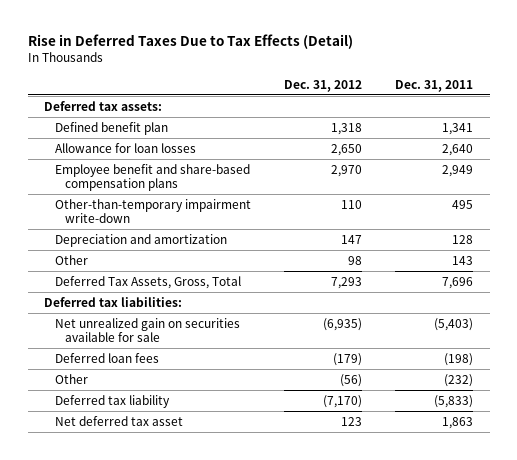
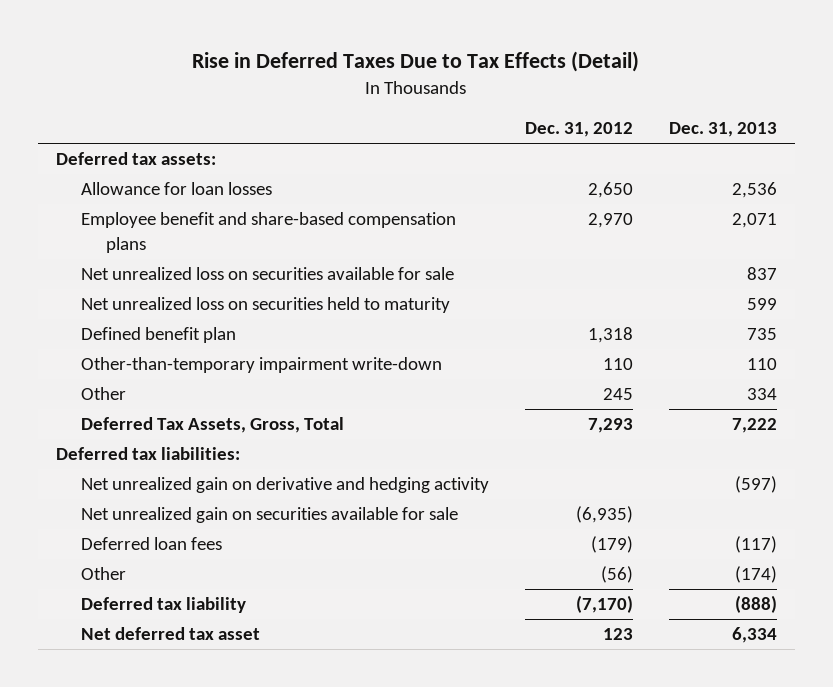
- | Dec. 31, 2012 | Dec. 31, 2011
+ | Dec. 31, 2012 | Dec. 31, 2013
+ Net unrealized loss on securities available for sale | | 837
+ Net unrealized loss on securities held to maturity | | 599
moved down: Defined benefit plan | 1,318 | 735
- Depreciation and amortization | 147 | 128
- Other | 98 | 143
+ Other | 245 | 334
+ Net unrealized gain on derivative and hedging activity | | (597)

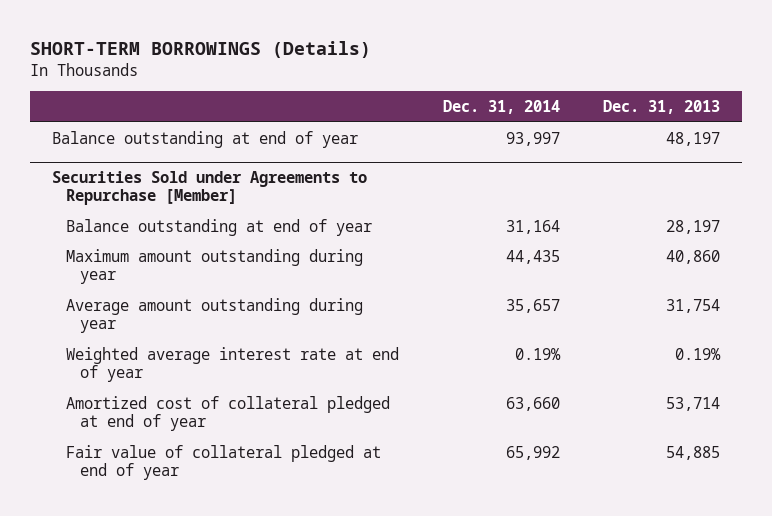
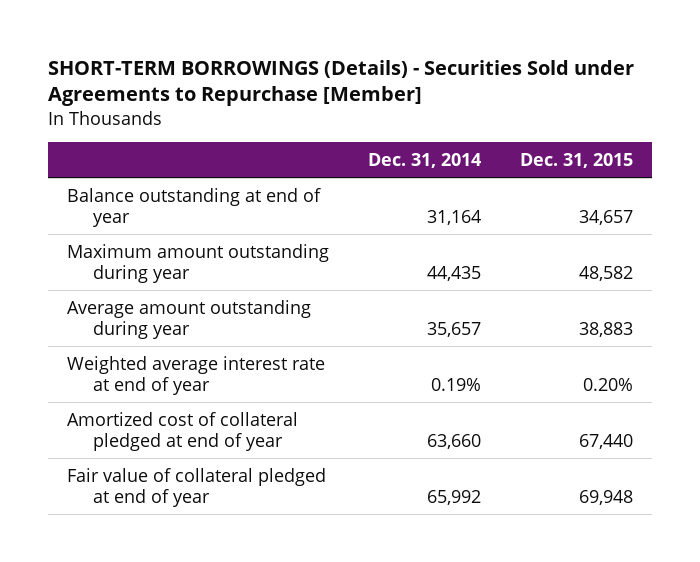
- SHORT-TERM BORROWINGS (Details)
+ SHORT-TERM BORROWINGS (Details) - Securities Sold under Agreements to Repurchase [Member]
- | Dec. 31, 2014 | Dec. 31, 2013
+ | Dec. 31, 2014 | Dec. 31, 2015
- Balance outstanding at end of year | 93,997 | 48,197
- Securities Sold under Agreements to Repurchase [Member]

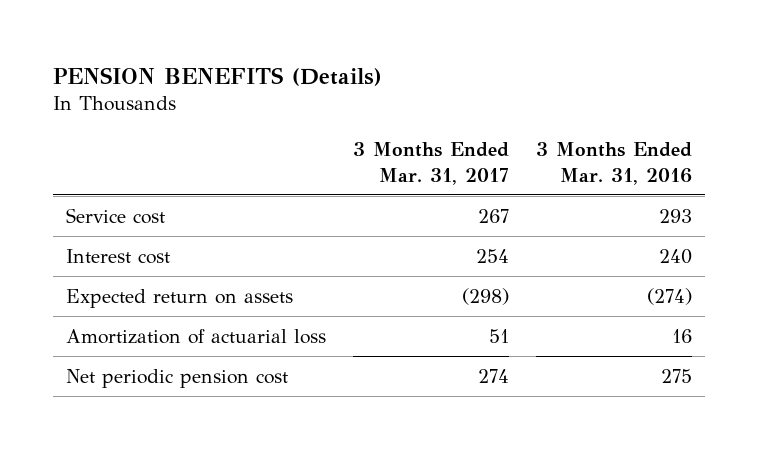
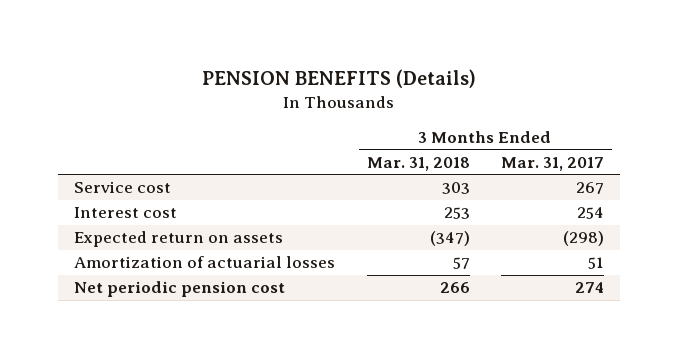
- | 3 Months Ended Mar. 31, 2017 | 3 Months Ended Mar. 31, 2016
+ | 3 Months Ended Mar. 31, 2018 | 3 Months Ended Mar. 31, 2017
- Amortization of actuarial loss | 51 | 16
+ Amortization of actuarial losses | 57 | 51

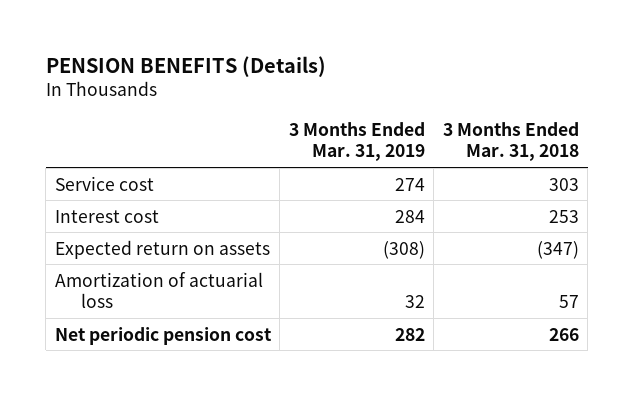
- | 3 Months Ended Mar. 31, 2018 | 3 Months Ended Mar. 31, 2017
+ | 3 Months Ended Mar. 31, 2019 | 3 Months Ended Mar. 31, 2018
- Amortization of actuarial losses | 57 | 51
+ Amortization of actuarial loss | 32 | 57

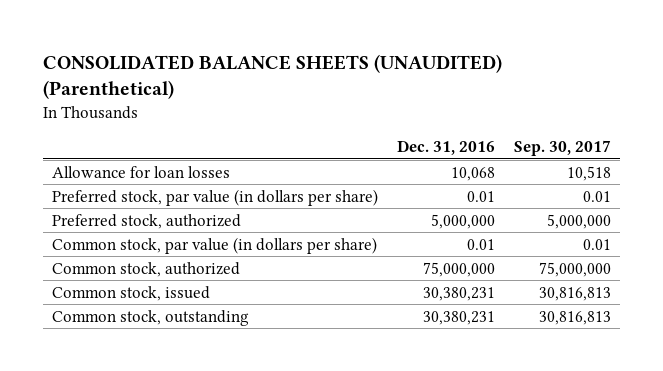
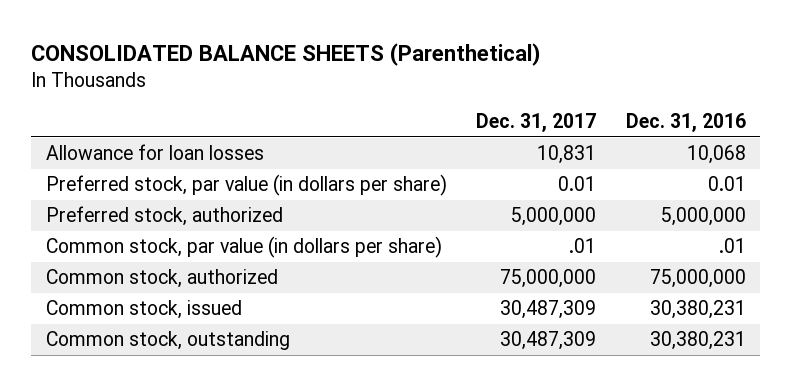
- CONSOLIDATED BALANCE SHEETS (UNAUDITED) (Parenthetical)
+ CONSOLIDATED BALANCE SHEETS (Parenthetical)
- | Dec. 31, 2016 | Sep. 30, 2017
+ | Dec. 31, 2017 | Dec. 31, 2016
- Common stock, par value (in dollars per share) | 0.01 | 0.01
+ Common stock, par value (in dollars per share) | .01 | .01

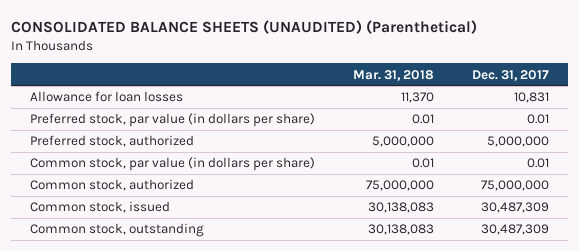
- CONSOLIDATED BALANCE SHEETS (Parenthetical)
+ CONSOLIDATED BALANCE SHEETS (UNAUDITED) (Parenthetical)
- | Dec. 31, 2017 | Dec. 31, 2016
+ | Mar. 31, 2018 | Dec. 31, 2017
- Common stock, par value (in dollars per share) | .01 | .01
+ Common stock, par value (in dollars per share) | 0.01 | 0.01

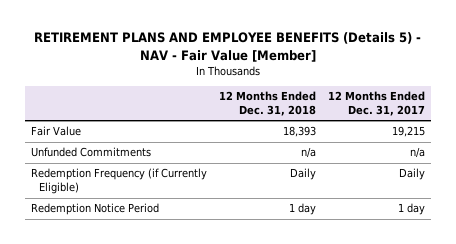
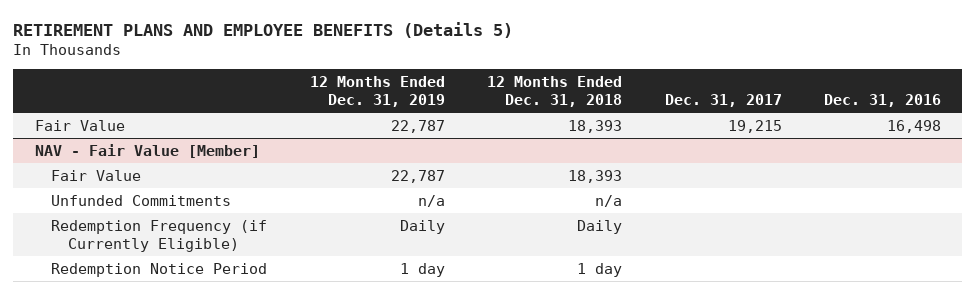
- RETIREMENT PLANS AND EMPLOYEE BENEFITS (Details 5) - NAV - Fair Value [Member]
+ RETIREMENT PLANS AND EMPLOYEE BENEFITS (Details 5)
- | 12 Months Ended Dec. 31, 2018 | 12 Months Ended Dec. 31, 2017
+ | 12 Months Ended Dec. 31, 2019 | 12 Months Ended Dec. 31, 2018 | Dec. 31, 2017 | Dec. 31, 2016
+ NAV - Fair Value [Member]
+ Fair Value | 22,787 | 18,393 | |

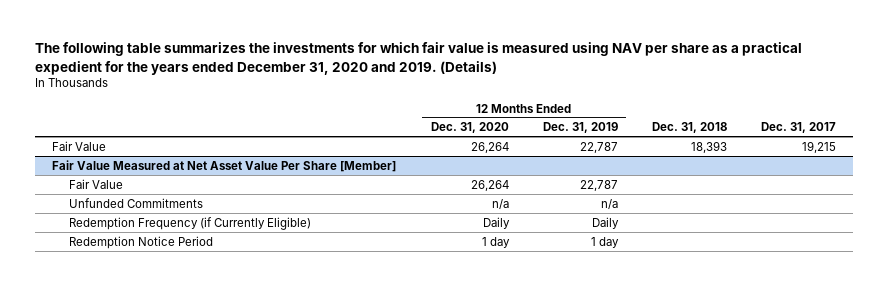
- RETIREMENT PLANS AND EMPLOYEE BENEFITS (Details 5)
+ The following table summarizes the investments for which fair value is measured using NAV per share as a practical expedient for the years ended December 31, 2020 and 2019. (Details)
- | 12 Months Ended Dec. 31, 2019 | 12 Months Ended Dec. 31, 2018 | Dec. 31, 2017 | Dec. 31, 2016
+ | 12 Months Ended Dec. 31, 2020 | 12 Months Ended Dec. 31, 2019 | Dec. 31, 2018 | Dec. 31, 2017
- NAV - Fair Value [Member]
+ Fair Value Measured at Net Asset Value Per Share [Member]

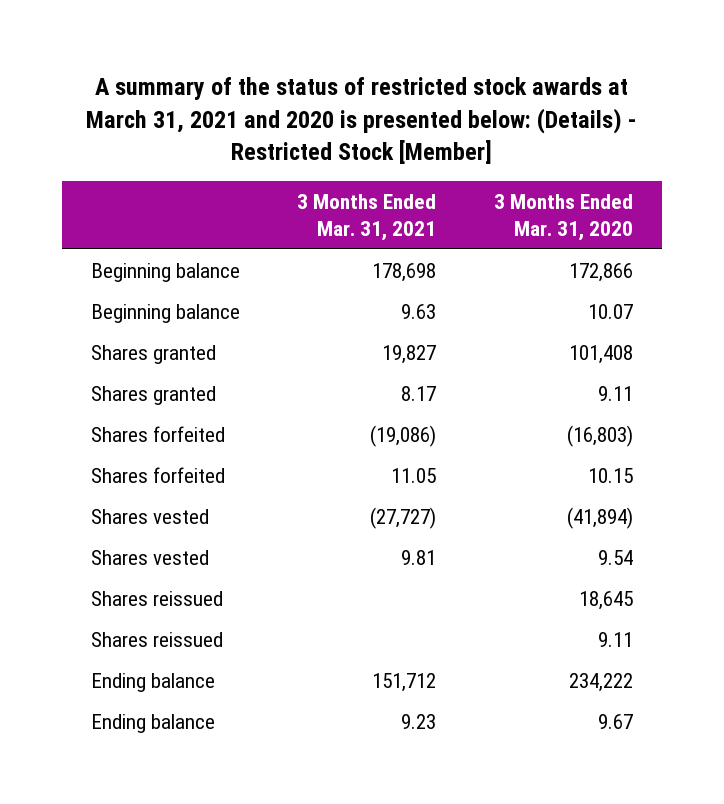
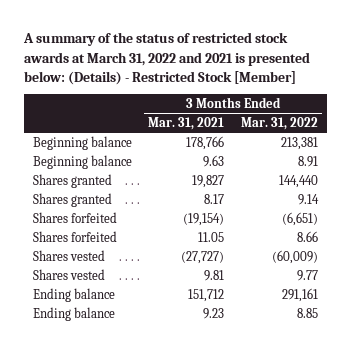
- A summary of the status of restricted stock awards at March 31, 2021 and 2020 is presented below: (Details) - Restricted Stock [Member]
+ A summary of the status of restricted stock awards at March 31, 2022 and 2021 is presented below: (Details) - Restricted Stock [Member]
- | 3 Months Ended Mar. 31, 2021 | 3 Months Ended Mar. 31, 2020
+ | 3 Months Ended Mar. 31, 2021 | 3 Months Ended Mar. 31, 2022
- Beginning balance | 178,698 | 172,866
+ Beginning balance | 178,766 | 213,381
- Shares forfeited | (19,086) | (16,803)
+ Shares forfeited | (19,154) | (6,651)
- Shares reissued | | 18,645
- Shares reissued | | 9.11

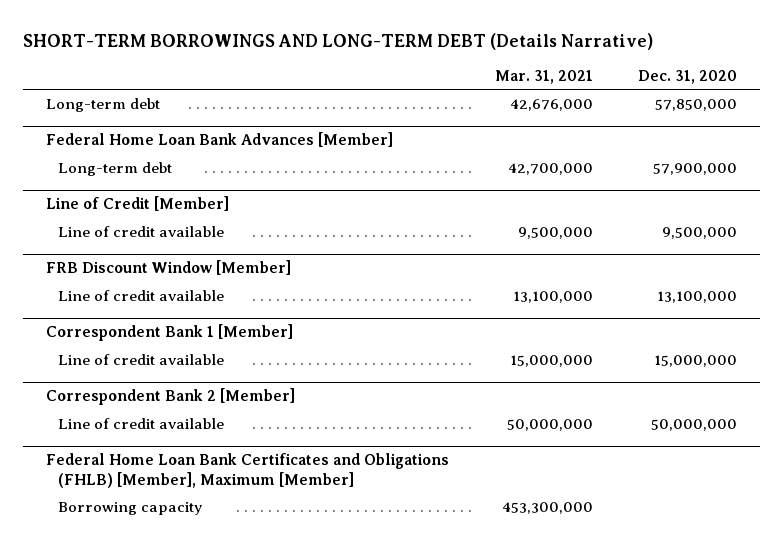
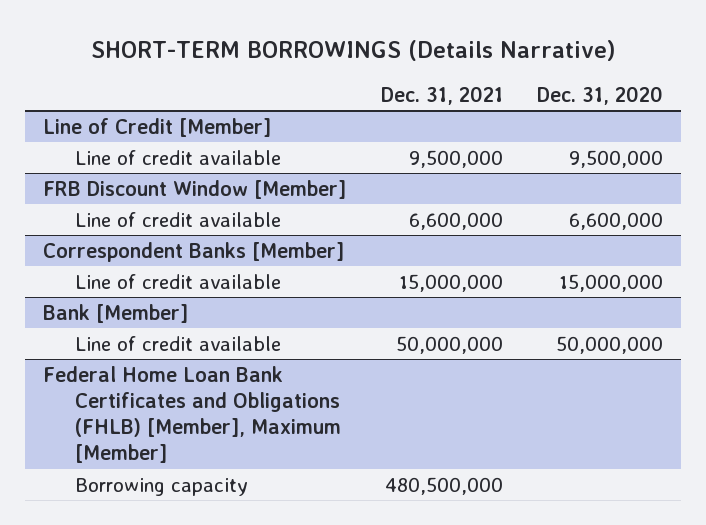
- SHORT-TERM BORROWINGS AND LONG-TERM DEBT (Details Narrative)
+ SHORT-TERM BORROWINGS (Details Narrative)
- | Mar. 31, 2021 | Dec. 31, 2020
+ | Dec. 31, 2021 | Dec. 31, 2020
- Long-term debt | 42,676,000 | 57,850,000
- Federal Home Loan Bank Advances [Member]
- Long-term debt | 42,700,000 | 57,900,000
@ FRB Discount Window [Member]
- Line of credit available | 13,100,000 | 13,100,000
- Correspondent Bank 1 [Member]
@ FRB Discount Window [Member]
+ Line of credit available | 6,600,000 | 6,600,000
+ Correspondent Banks [Member]
- Correspondent Bank 2 [Member]
+ Bank [Member]

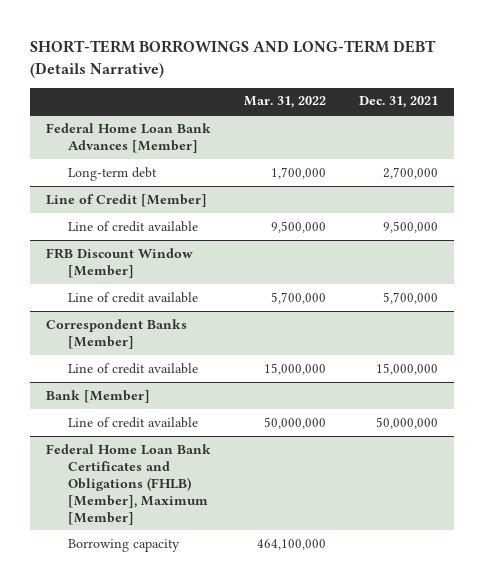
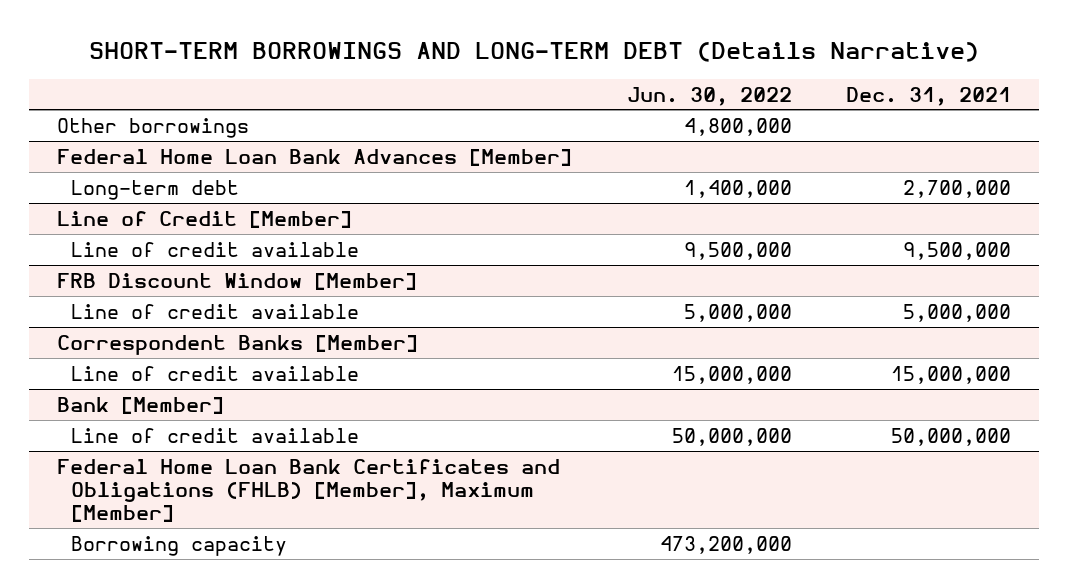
- | Mar. 31, 2022 | Dec. 31, 2021
+ | Jun. 30, 2022 | Dec. 31, 2021
+ Other borrowings | 4,800,000 |
@ FRB Discount Window [Member]
- Line of credit available | 5,700,000 | 5,700,000
+ Line of credit available | 5,000,000 | 5,000,000

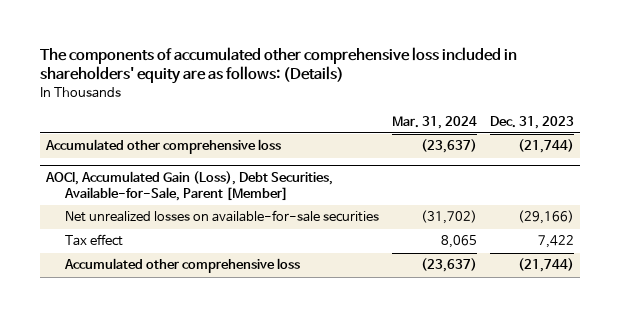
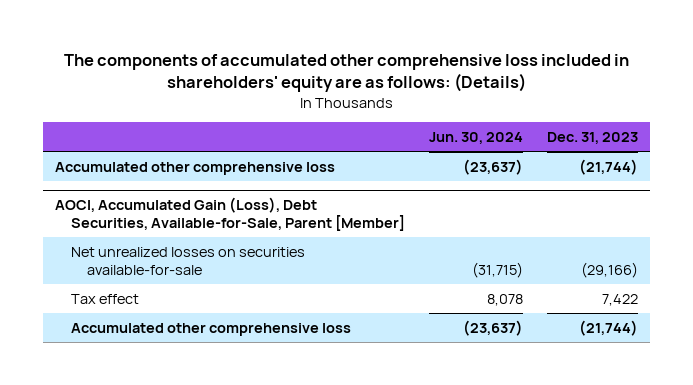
- | Mar. 31, 2024 | Dec. 31, 2023
+ | Jun. 30, 2024 | Dec. 31, 2023
@ AOCI, Accumulated Gain (Loss), Debt Securities, Available-for-Sale, Parent [Member]
- Net unrealized losses on available-for-sale securities | (31,702) | (29,166)
+ Net unrealized losses on securities available-for-sale | (31,715) | (29,166)

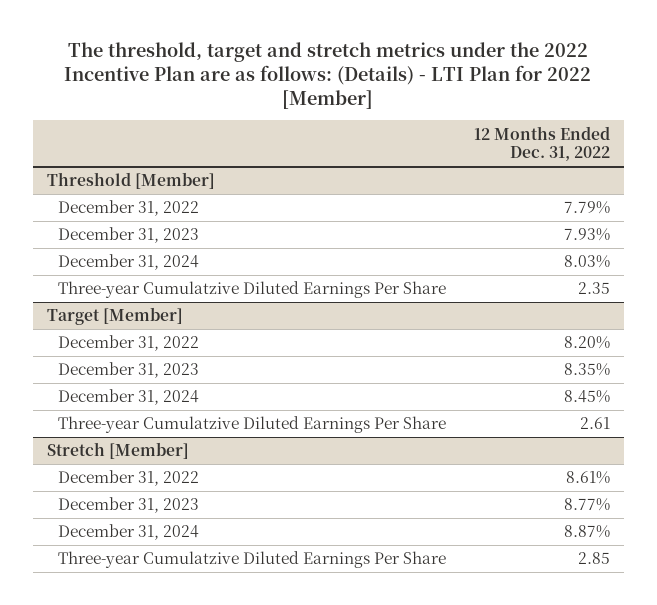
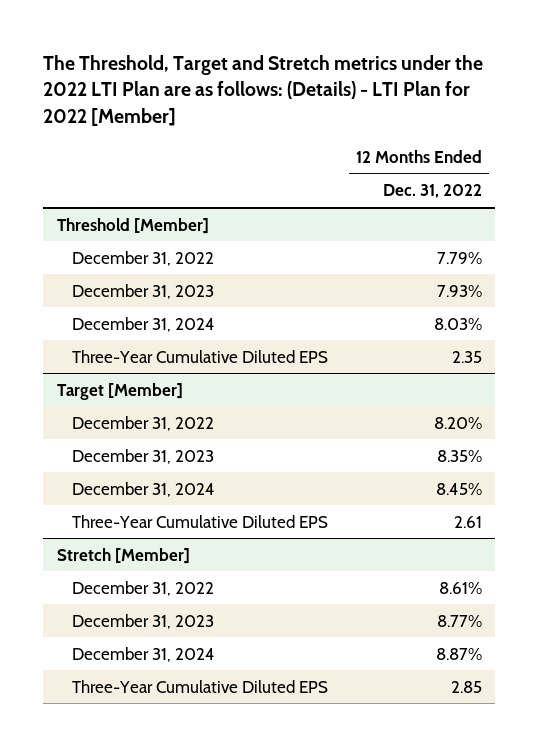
- The threshold, target and stretch metrics under the 2022 Incentive Plan are as follows: (Details) - LTI Plan for 2022 [Member]
+ The Threshold, Target and Stretch metrics under the 2022 LTI Plan are as follows: (Details) - LTI Plan for 2022 [Member]
@ Threshold [Member]
- Three-year Cumulatzive Diluted Earnings Per Share | 2.35
+ Three-Year Cumulative Diluted EPS | 2.35
@ Target [Member]
- Three-year Cumulatzive Diluted Earnings Per Share | 2.61
+ Three-Year Cumulative Diluted EPS | 2.61
@ Stretch [Member]
- Three-year Cumulatzive Diluted Earnings Per Share | 2.85
+ Three-Year Cumulative Diluted EPS | 2.85

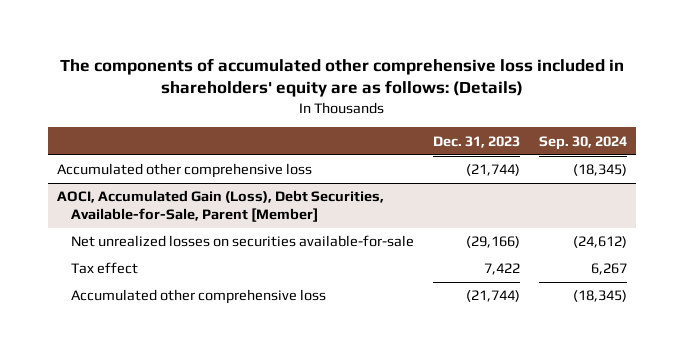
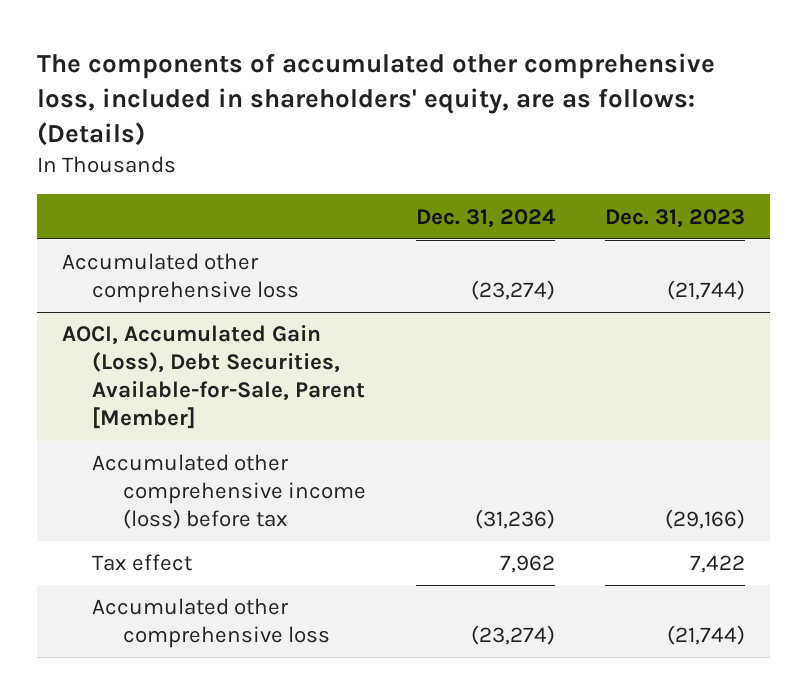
- The components of accumulated other comprehensive loss included in shareholders' equity are as follows: (Details)
+ The components of accumulated other comprehensive loss, included in shareholders' equity, are as follows: (Details)
- | Dec. 31, 2023 | Sep. 30, 2024
+ | Dec. 31, 2024 | Dec. 31, 2023
@ AOCI, Accumulated Gain (Loss), Debt Securities, Available-for-Sale, Parent [Member]
- Net unrealized losses on securities available-for-sale | (29,166) | (24,612)
+ Accumulated other comprehensive income (loss) before tax | (31,236) | (29,166)

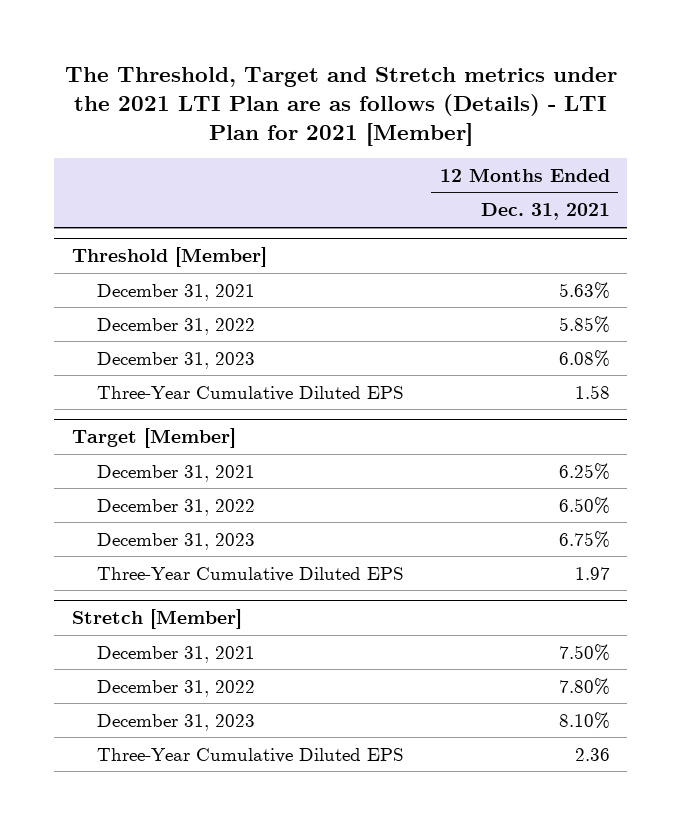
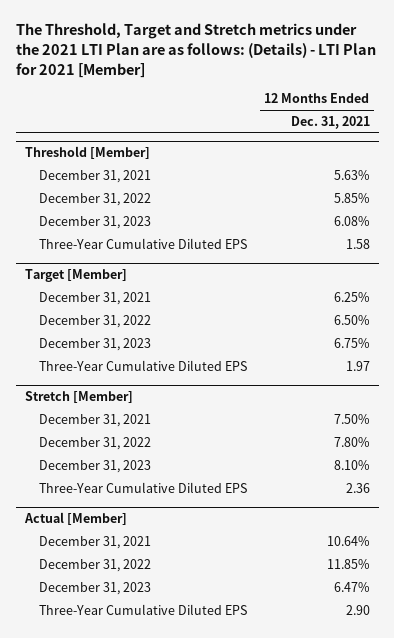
- The Threshold, Target and Stretch metrics under the 2021 LTI Plan are as follows (Details) - LTI Plan for 2021 [Member]
+ The Threshold, Target and Stretch metrics under the 2021 LTI Plan are as follows: (Details) - LTI Plan for 2021 [Member]
+ Actual [Member]
+ December 31, 2021 | 10.64%
+ December 31, 2022 | 11.85%
+ December 31, 2023 | 6.47%
+ Three-Year Cumulative Diluted EPS | 2.90

